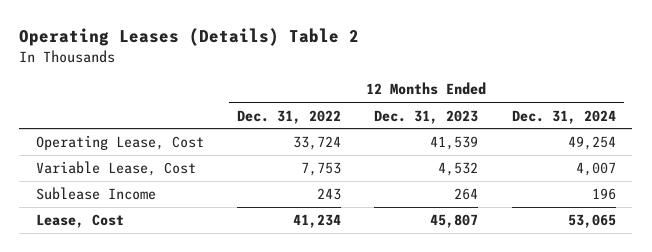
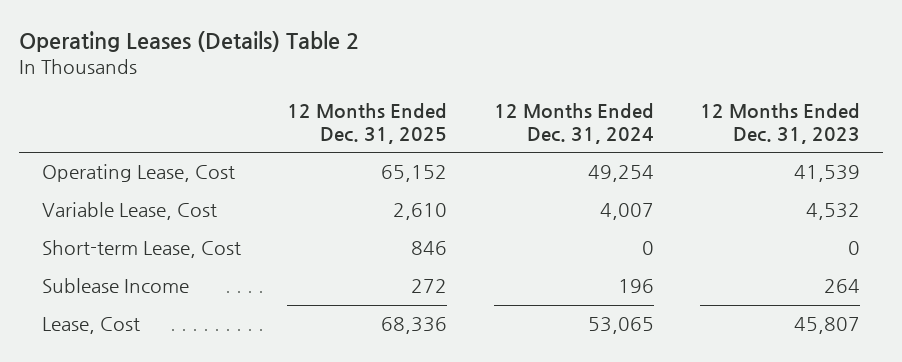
- | 12 Months Ended Dec. 31, 2022 | 12 Months Ended Dec. 31, 2023 | 12 Months Ended Dec. 31, 2024
+ | 12 Months Ended Dec. 31, 2025 | 12 Months Ended Dec. 31, 2024 | 12 Months Ended Dec. 31, 2023
+ Short-term Lease, Cost | 846 | 0 | 0

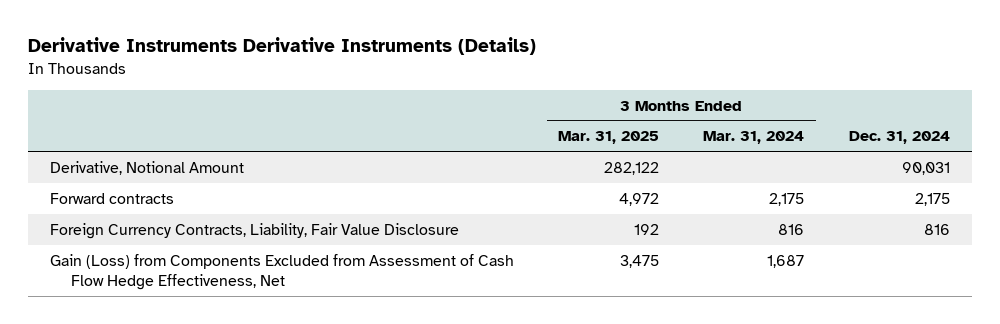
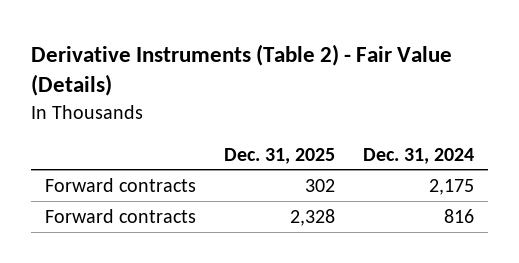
- Derivative Instruments Derivative Instruments (Details)
+ Derivative Instruments (Table 2) - Fair Value (Details)
- | 3 Months Ended Mar. 31, 2025 | 3 Months Ended Mar. 31, 2024 | Dec. 31, 2024
+ | Dec. 31, 2025 | Dec. 31, 2024
- Derivative, Notional Amount | 282,122 | | 90,031
- Foreign Currency Contracts, Liability, Fair Value Disclosure | 192 | 816 | 816
- Gain (Loss) from Components Excluded from Assessment of Cash Flow Hedge Effectiveness, Net | 3,475 | 1,687 |
+ Forward contracts | 2,328 | 816

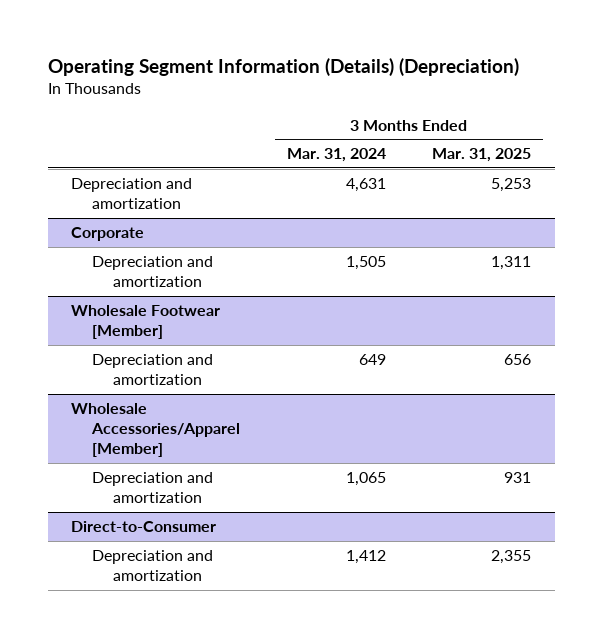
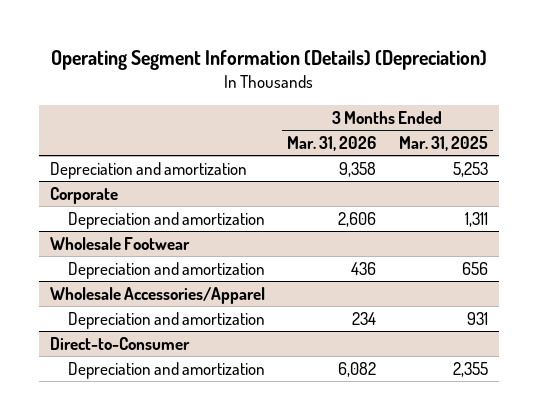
- | 3 Months Ended Mar. 31, 2024 | 3 Months Ended Mar. 31, 2025
+ | 3 Months Ended Mar. 31, 2026 | 3 Months Ended Mar. 31, 2025
- Wholesale Footwear [Member]
+ Wholesale Footwear
- Wholesale Accessories/Apparel [Member]
+ Wholesale Accessories/Apparel

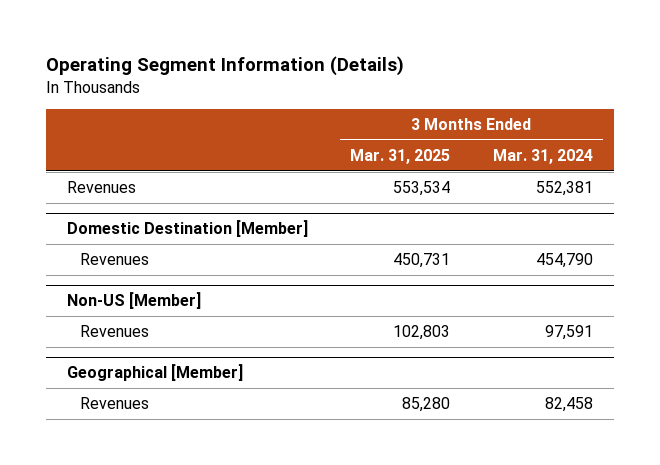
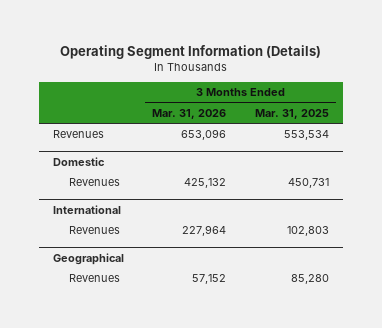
- | 3 Months Ended Mar. 31, 2025 | 3 Months Ended Mar. 31, 2024
+ | 3 Months Ended Mar. 31, 2026 | 3 Months Ended Mar. 31, 2025
- Domestic Destination [Member]
+ Domestic
- Non-US [Member]
+ International
- Geographical [Member]
+ Geographical

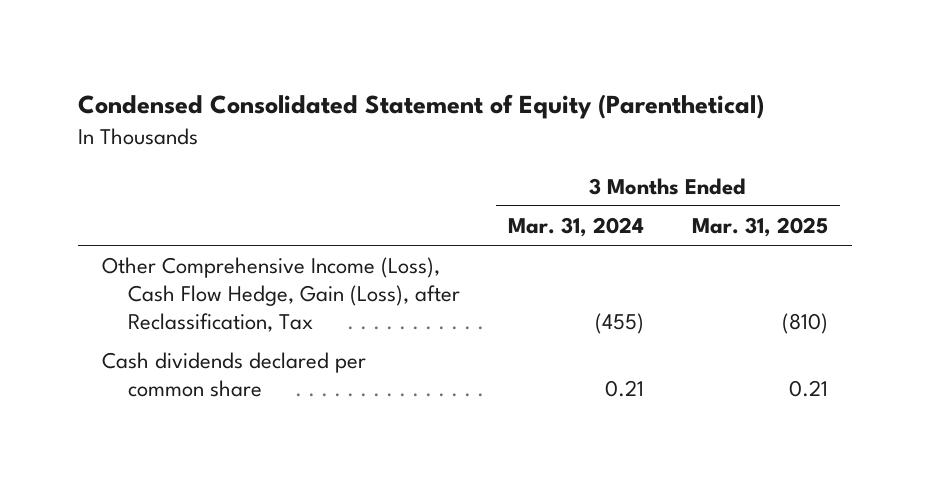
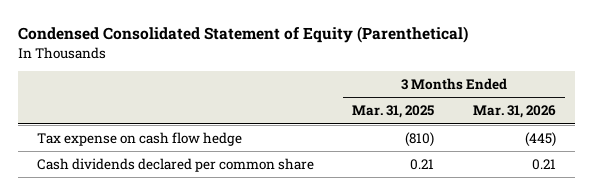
- | 3 Months Ended Mar. 31, 2024 | 3 Months Ended Mar. 31, 2025
+ | 3 Months Ended Mar. 31, 2025 | 3 Months Ended Mar. 31, 2026
- Other Comprehensive Income (Loss), Cash Flow Hedge, Gain (Loss), after Reclassification, Tax | (455) | (810)
+ Tax expense on cash flow hedge | (810) | (445)

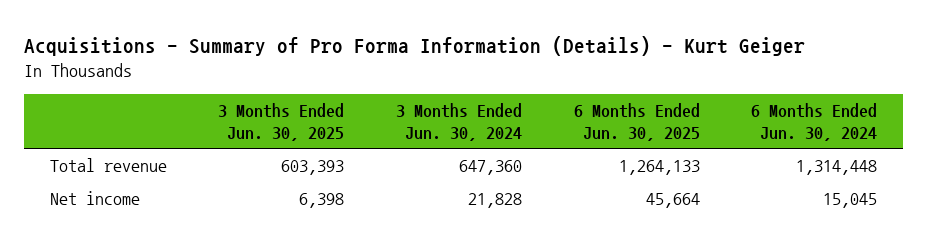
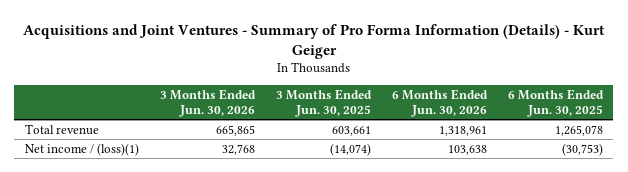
- Acquisitions - Summary of Pro Forma Information (Details) - Kurt Geiger
+ Acquisitions and Joint Ventures - Summary of Pro Forma Information (Details) - Kurt Geiger
- | 3 Months Ended Jun. 30, 2025 | 3 Months Ended Jun. 30, 2024 | 6 Months Ended Jun. 30, 2025 | 6 Months Ended Jun. 30, 2024
+ | 3 Months Ended Jun. 30, 2026 | 3 Months Ended Jun. 30, 2025 | 6 Months Ended Jun. 30, 2026 | 6 Months Ended Jun. 30, 2025
- Total revenue | 603,393 | 647,360 | 1,264,133 | 1,314,448
- Net income | 6,398 | 21,828 | 45,664 | 15,045
+ Total revenue | 665,865 | 603,661 | 1,318,961 | 1,265,078
+ Net income / (loss)(1) | 32,768 | (14,074) | 103,638 | (30,753)

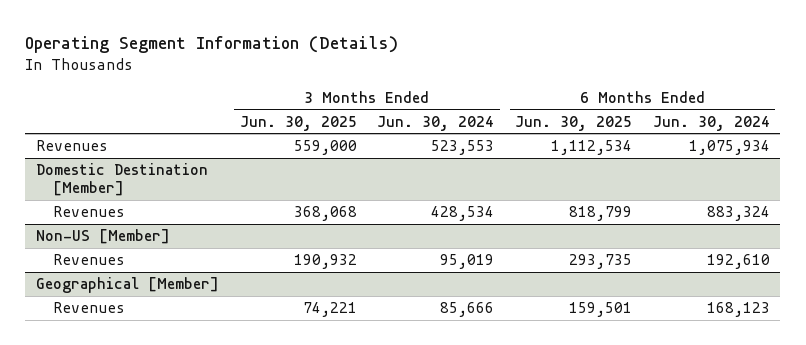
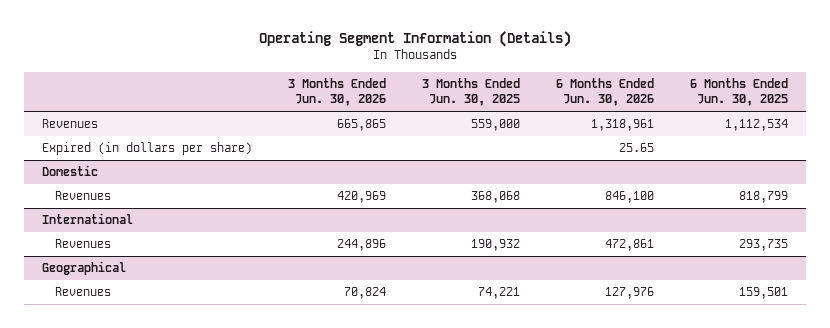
- | 3 Months Ended Jun. 30, 2025 | 3 Months Ended Jun. 30, 2024 | 6 Months Ended Jun. 30, 2025 | 6 Months Ended Jun. 30, 2024
+ | 3 Months Ended Jun. 30, 2026 | 3 Months Ended Jun. 30, 2025 | 6 Months Ended Jun. 30, 2026 | 6 Months Ended Jun. 30, 2025
- Domestic Destination [Member]
+ Expired (in dollars per share) | | | 25.65 |
+ Domestic
- Non-US [Member]
+ International
- Geographical [Member]
+ Geographical

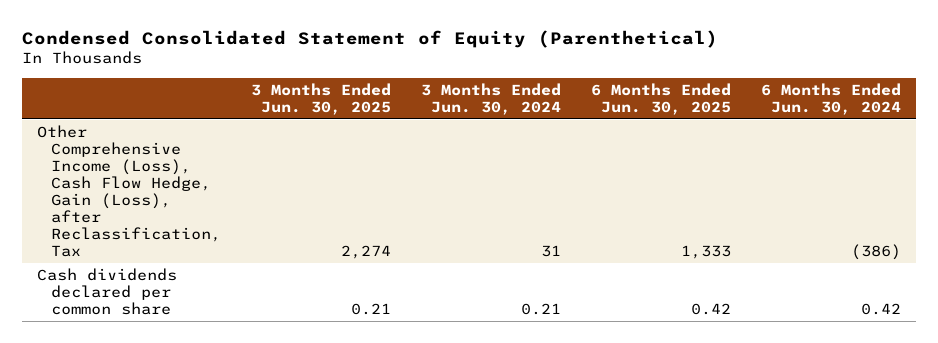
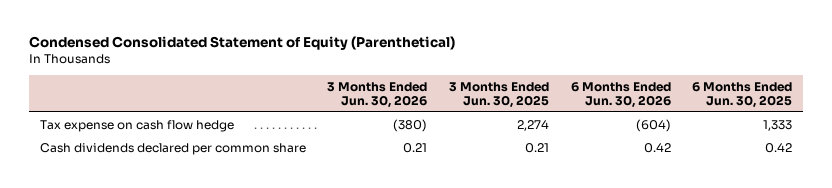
- | 3 Months Ended Jun. 30, 2025 | 3 Months Ended Jun. 30, 2024 | 6 Months Ended Jun. 30, 2025 | 6 Months Ended Jun. 30, 2024
+ | 3 Months Ended Jun. 30, 2026 | 3 Months Ended Jun. 30, 2025 | 6 Months Ended Jun. 30, 2026 | 6 Months Ended Jun. 30, 2025
- Other Comprehensive Income (Loss), Cash Flow Hedge, Gain (Loss), after Reclassification, Tax | 2,274 | 31 | 1,333 | (386)
+ Tax expense on cash flow hedge | (380) | 2,274 | (604) | 1,333

